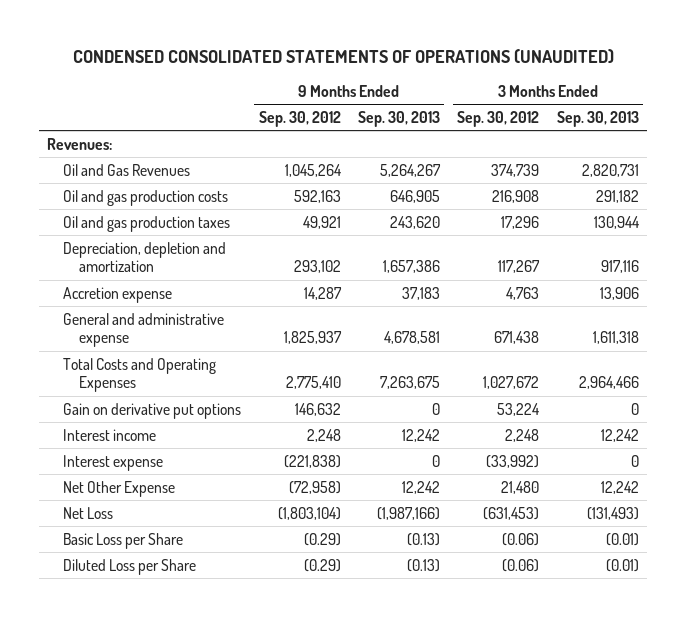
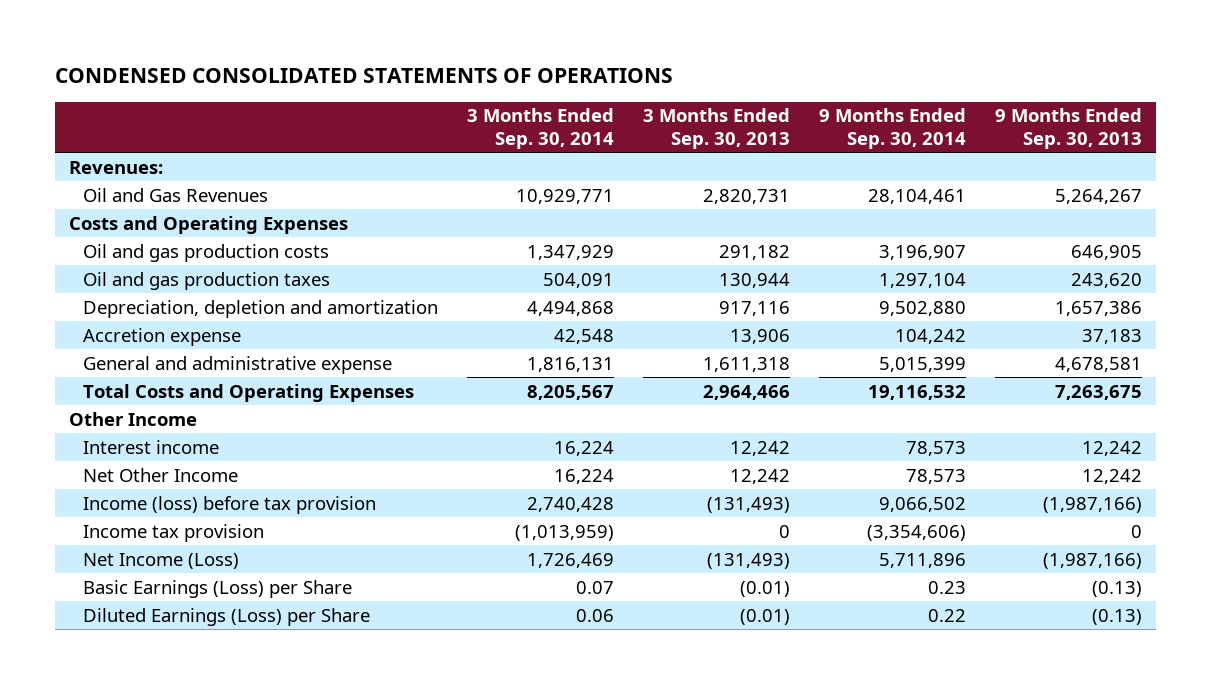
- CONDENSED CONSOLIDATED STATEMENTS OF OPERATIONS (UNAUDITED)
+ CONDENSED CONSOLIDATED STATEMENTS OF OPERATIONS
- | 9 Months Ended Sep. 30, 2012 | 9 Months Ended Sep. 30, 2013 | 3 Months Ended Sep. 30, 2012 | 3 Months Ended Sep. 30, 2013
+ | 3 Months Ended Sep. 30, 2014 | 3 Months Ended Sep. 30, 2013 | 9 Months Ended Sep. 30, 2014 | 9 Months Ended Sep. 30, 2013
+ Costs and Operating Expenses
- Gain on derivative put options | 146,632 | 0 | 53,224 | 0
+ Other Income
- Interest expense | (221,838) | 0 | (33,992) | 0
- Net Other Expense | (72,958) | 12,242 | 21,480 | 12,242
- Net Loss | (1,803,104) | (1,987,166) | (631,453) | (131,493)
- Basic Loss per Share | (0.29) | (0.13) | (0.06) | (0.01)
- Diluted Loss per Share | (0.29) | (0.13) | (0.06) | (0.01)
+ Net Other Income | 16,224 | 12,242 | 78,573 | 12,242
+ Income (loss) before tax provision | 2,740,428 | (131,493) | 9,066,502 | (1,987,166)
+ Income tax provision | (1,013,959) | 0 | (3,354,606) | 0
+ Net Income (Loss) | 1,726,469 | (131,493) | 5,711,896 | (1,987,166)
+ Basic Earnings (Loss) per Share | 0.07 | (0.01) | 0.23 | (0.13)
+ Diluted Earnings (Loss) per Share | 0.06 | (0.01) | 0.22 | (0.13)

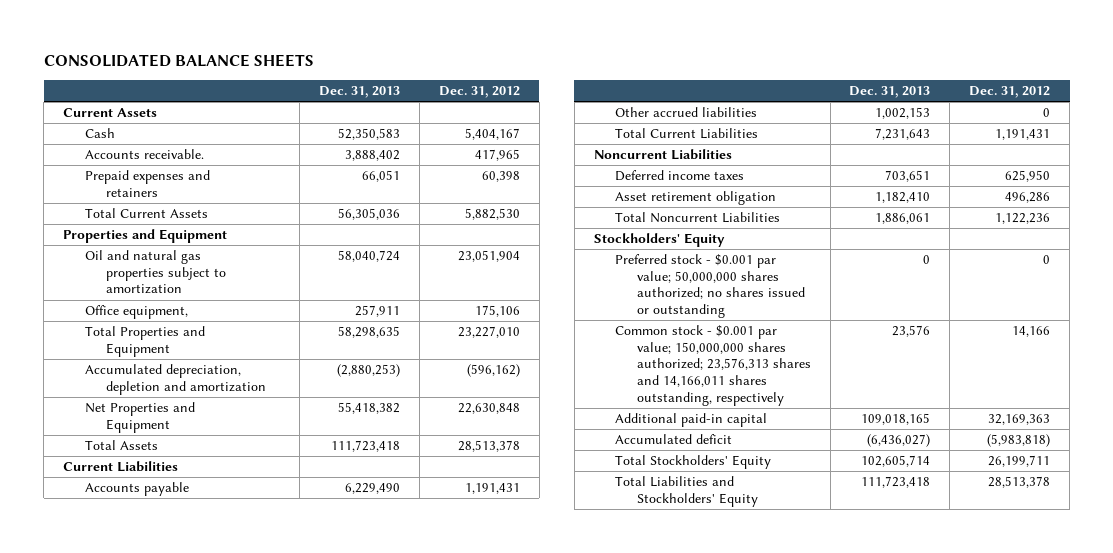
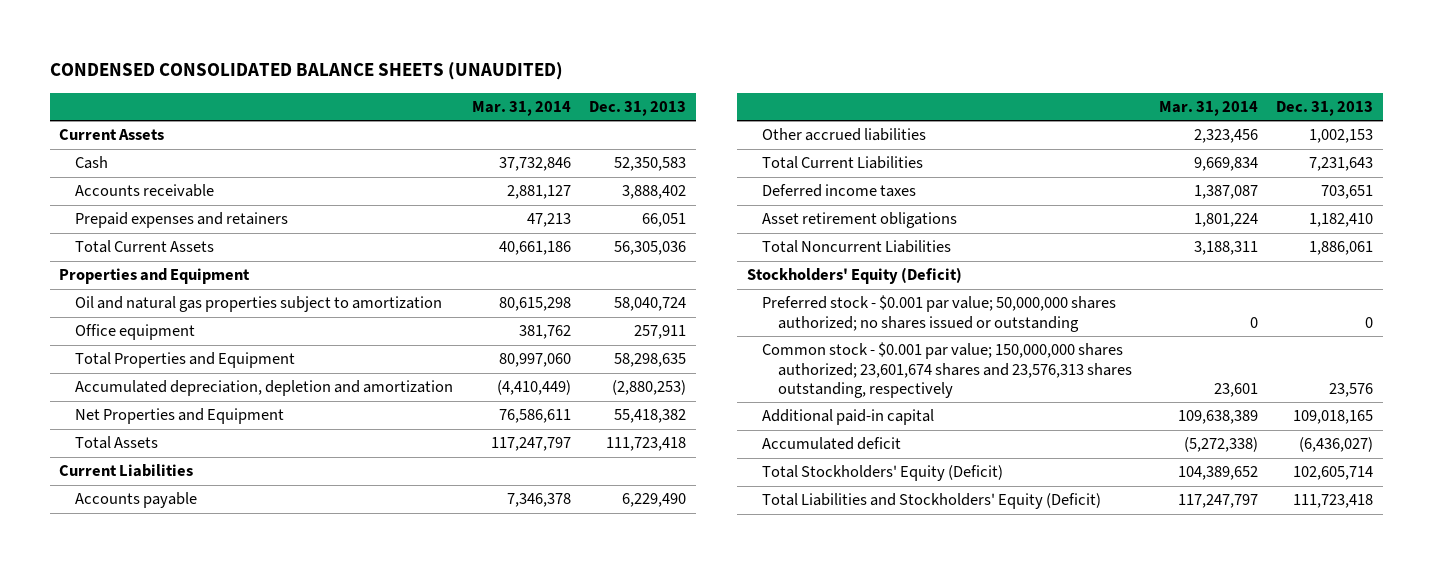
- CONSOLIDATED BALANCE SHEETS
+ CONDENSED CONSOLIDATED BALANCE SHEETS (UNAUDITED)
- | Dec. 31, 2013 | Dec. 31, 2012
+ | Mar. 31, 2014 | Dec. 31, 2013
- Accounts receivable. | 3,888,402 | 417,965
+ Accounts receivable | 2,881,127 | 3,888,402
- Office equipment, | 257,911 | 175,106
+ Office equipment | 381,762 | 257,911
- Noncurrent Liabilities
- Asset retirement obligation | 1,182,410 | 496,286
+ Asset retirement obligations | 1,801,224 | 1,182,410
- Stockholders' Equity
+ Stockholders' Equity (Deficit)
- Common stock - $0.001 par value; 150,000,000 shares authorized; 23,576,313 shares and 14,166,011 shares outstanding, respectively | 23,576 | 14,166
+ Common stock - $0.001 par value; 150,000,000 shares authorized; 23,601,674 shares and 23,576,313 shares outstanding, respectively | 23,601 | 23,576
- Total Stockholders' Equity | 102,605,714 | 26,199,711
- Total Liabilities and Stockholders' Equity | 111,723,418 | 28,513,378
+ Total Stockholders' Equity (Deficit) | 104,389,652 | 102,605,714
+ Total Liabilities and Stockholders' Equity (Deficit) | 117,247,797 | 111,723,418

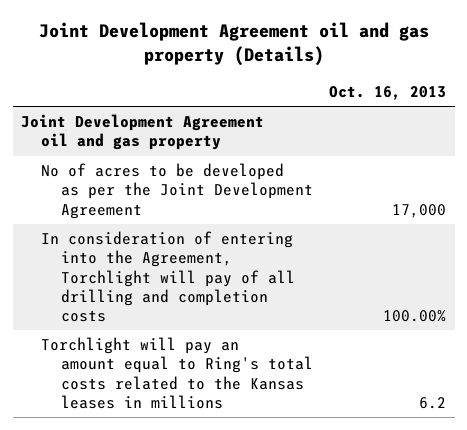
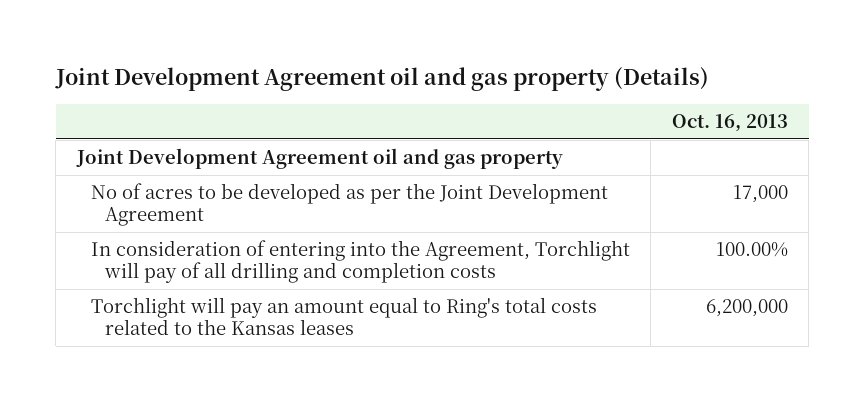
- Torchlight will pay an amount equal to Ring's total costs related to the Kansas leases in millions | 6.2
+ Torchlight will pay an amount equal to Ring's total costs related to the Kansas leases | 6,200,000

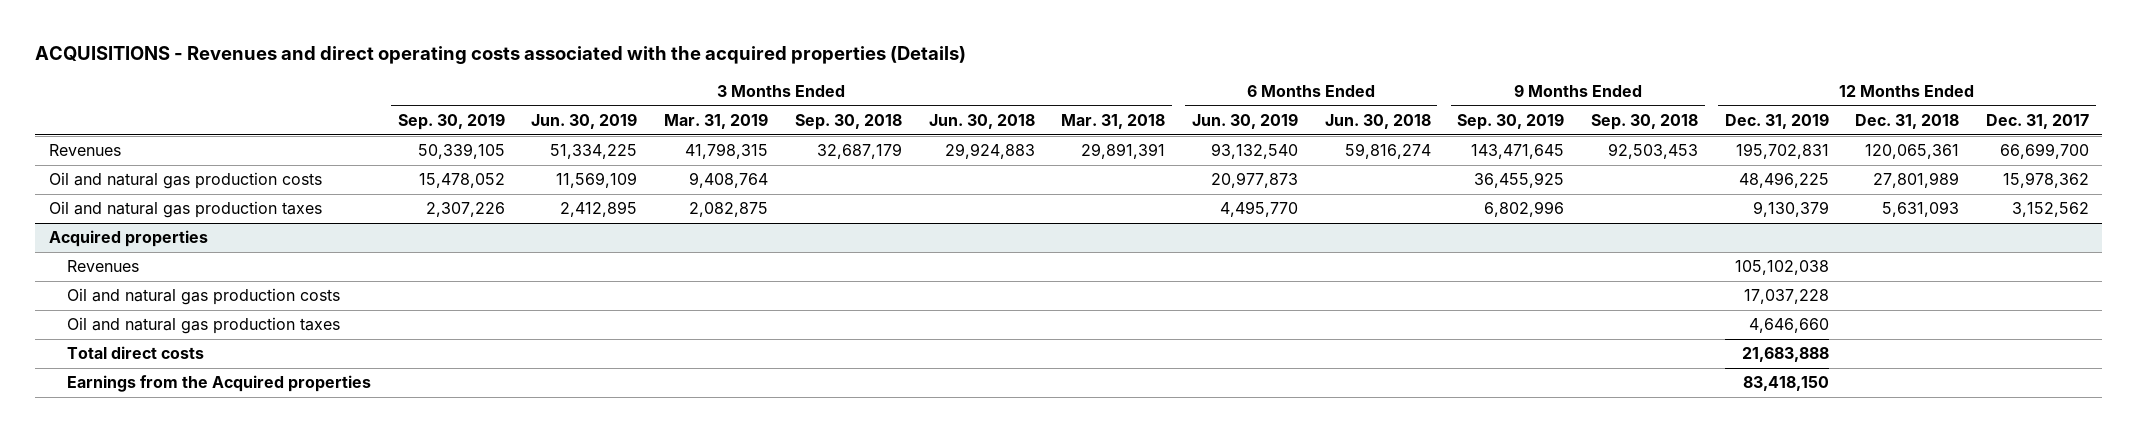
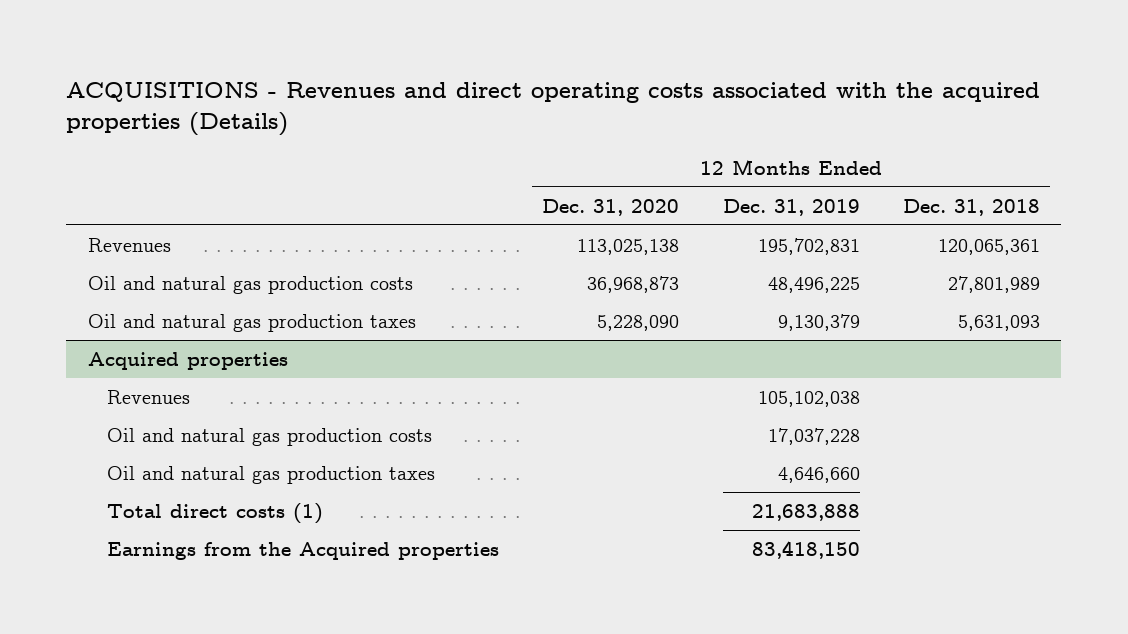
- | 3 Months Ended Sep. 30, 2019 | 3 Months Ended Jun. 30, 2019 | 3 Months Ended Mar. 31, 2019 | 3 Months Ended Sep. 30, 2018 | 3 Months Ended Jun. 30, 2018 | 3 Months Ended Mar. 31, 2018 | 6 Months Ended Jun. 30, 2019 | 6 Months Ended Jun. 30, 2018 | 9 Months Ended Sep. 30, 2019 | 9 Months Ended Sep. 30, 2018 | 12 Months Ended Dec. 31, 2019 | 12 Months Ended Dec. 31, 2018 | 12 Months Ended Dec. 31, 2017
+ | 12 Months Ended Dec. 31, 2020 | 12 Months Ended Dec. 31, 2019 | 12 Months Ended Dec. 31, 2018
@ Acquired properties
- Total direct costs | | | | | | | | | | | 21,683,888 | |
+ Total direct costs (1) | | 21,683,888 |

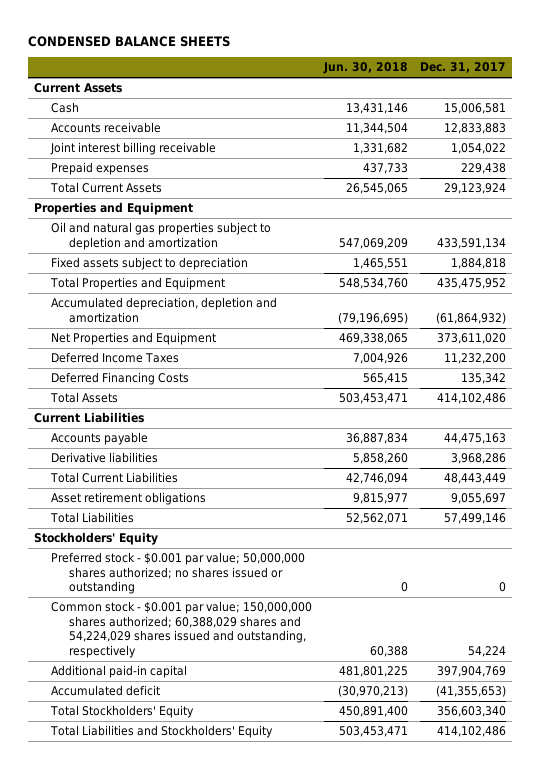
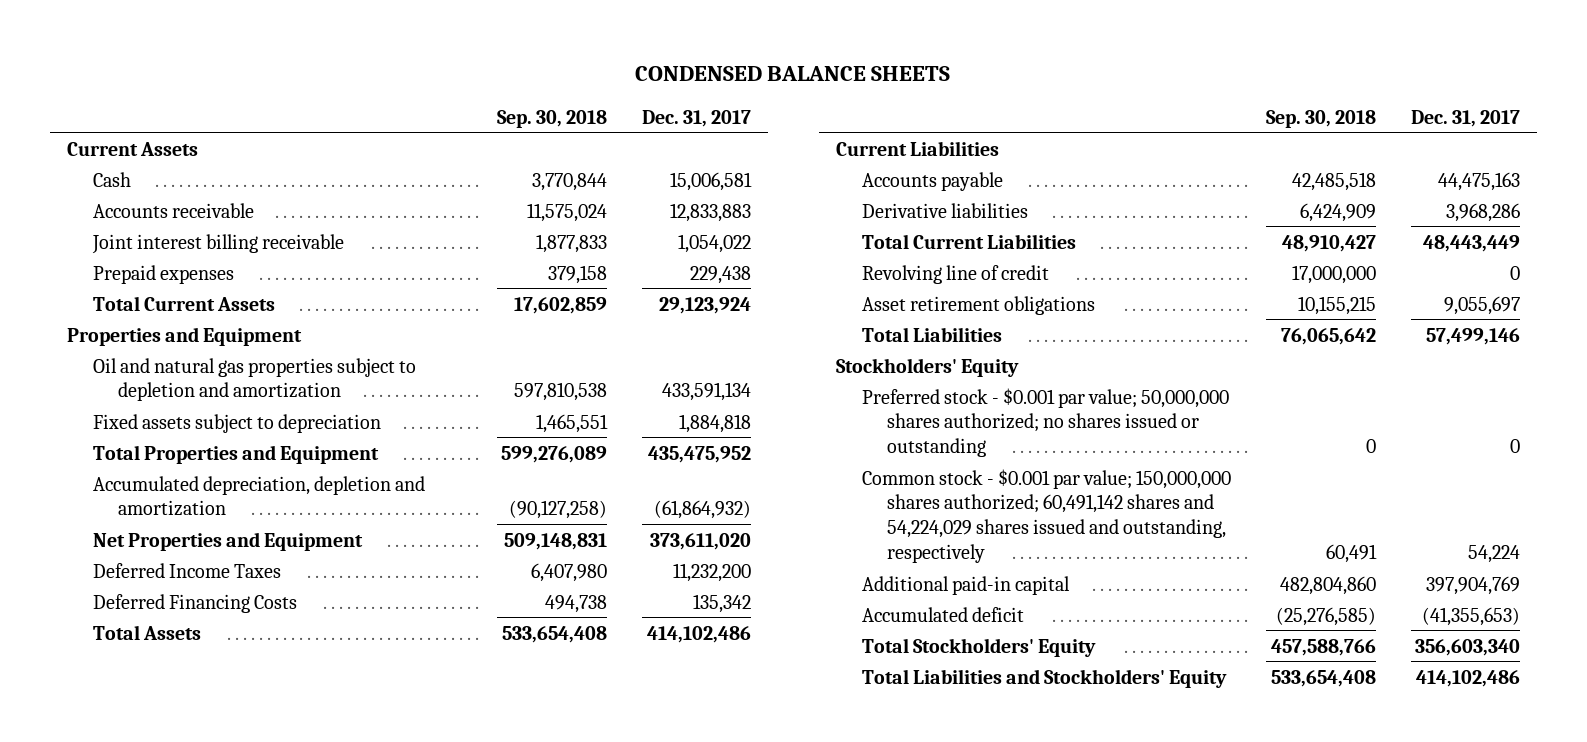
- | Jun. 30, 2018 | Dec. 31, 2017
+ | Sep. 30, 2018 | Dec. 31, 2017
+ Revolving line of credit | 17,000,000 | 0
- Common stock - $0.001 par value; 150,000,000 shares authorized; 60,388,029 shares and 54,224,029 shares issued and outstanding, respectively | 60,388 | 54,224
+ Common stock - $0.001 par value; 150,000,000 shares authorized; 60,491,142 shares and 54,224,029 shares issued and outstanding, respectively | 60,491 | 54,224

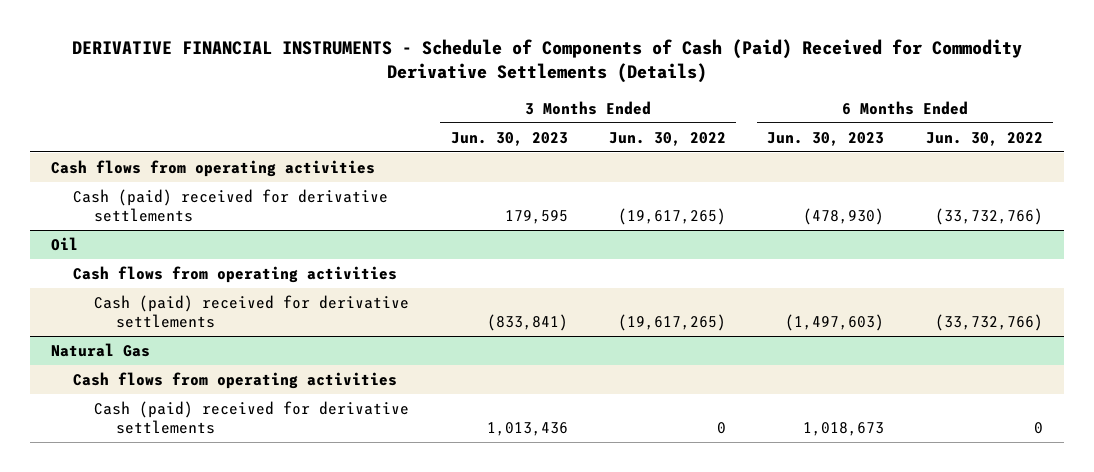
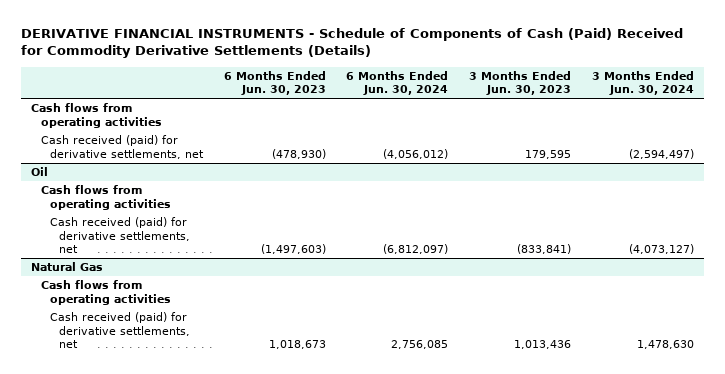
- | 3 Months Ended Jun. 30, 2023 | 3 Months Ended Jun. 30, 2022 | 6 Months Ended Jun. 30, 2023 | 6 Months Ended Jun. 30, 2022
+ | 6 Months Ended Jun. 30, 2023 | 6 Months Ended Jun. 30, 2024 | 3 Months Ended Jun. 30, 2023 | 3 Months Ended Jun. 30, 2024
- Cash (paid) received for derivative settlements | 179,595 | (19,617,265) | (478,930) | (33,732,766)
+ Cash received (paid) for derivative settlements, net | (478,930) | (4,056,012) | 179,595 | (2,594,497)
@ Oil
- Cash (paid) received for derivative settlements | (833,841) | (19,617,265) | (1,497,603) | (33,732,766)
+ Cash received (paid) for derivative settlements, net | (1,497,603) | (6,812,097) | (833,841) | (4,073,127)
@ Natural Gas
- Cash (paid) received for derivative settlements | 1,013,436 | 0 | 1,018,673 | 0
+ Cash received (paid) for derivative settlements, net | 1,018,673 | 2,756,085 | 1,013,436 | 1,478,630

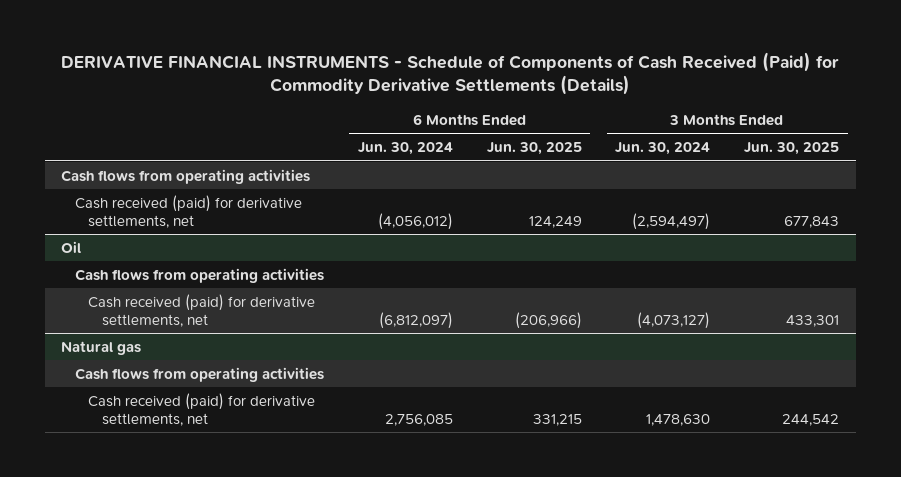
- DERIVATIVE FINANCIAL INSTRUMENTS - Schedule of Components of Cash (Paid) Received for Commodity Derivative Settlements (Details)
+ DERIVATIVE FINANCIAL INSTRUMENTS - Schedule of Components of Cash Received (Paid) for Commodity Derivative Settlements (Details)
- | 6 Months Ended Jun. 30, 2023 | 6 Months Ended Jun. 30, 2024 | 3 Months Ended Jun. 30, 2023 | 3 Months Ended Jun. 30, 2024
+ | 6 Months Ended Jun. 30, 2024 | 6 Months Ended Jun. 30, 2025 | 3 Months Ended Jun. 30, 2024 | 3 Months Ended Jun. 30, 2025
- Natural Gas
+ Natural gas

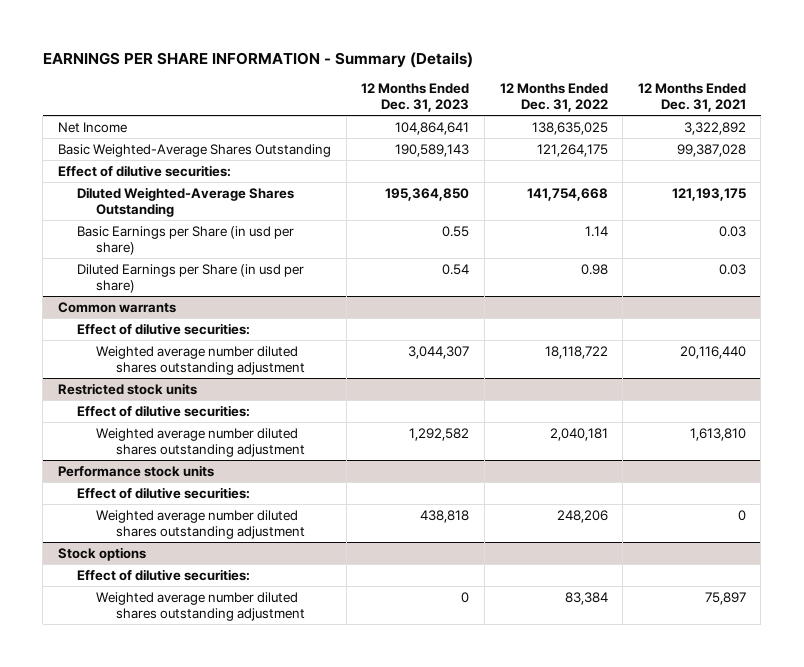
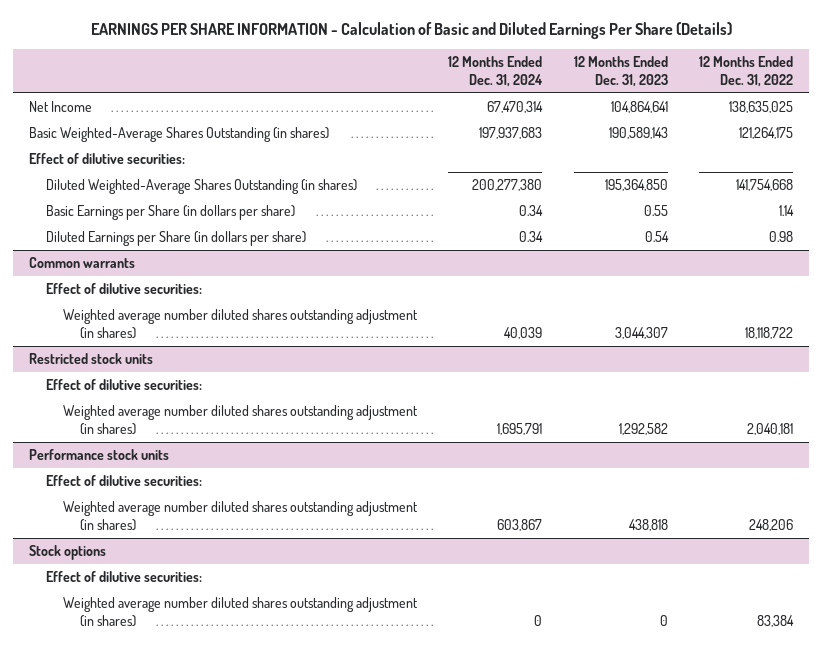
- EARNINGS PER SHARE INFORMATION - Summary (Details)
+ EARNINGS PER SHARE INFORMATION - Calculation of Basic and Diluted Earnings Per Share (Details)
- | 12 Months Ended Dec. 31, 2023 | 12 Months Ended Dec. 31, 2022 | 12 Months Ended Dec. 31, 2021
+ | 12 Months Ended Dec. 31, 2024 | 12 Months Ended Dec. 31, 2023 | 12 Months Ended Dec. 31, 2022
- Basic Weighted-Average Shares Outstanding | 190,589,143 | 121,264,175 | 99,387,028
+ Basic Weighted-Average Shares Outstanding (in shares) | 197,937,683 | 190,589,143 | 121,264,175
- Diluted Weighted-Average Shares Outstanding | 195,364,850 | 141,754,668 | 121,193,175
- Basic Earnings per Share (in usd per share) | 0.55 | 1.14 | 0.03
- Diluted Earnings per Share (in usd per share) | 0.54 | 0.98 | 0.03
+ Diluted Weighted-Average Shares Outstanding (in shares) | 200,277,380 | 195,364,850 | 141,754,668
+ Basic Earnings per Share (in dollars per share) | 0.34 | 0.55 | 1.14
+ Diluted Earnings per Share (in dollars per share) | 0.34 | 0.54 | 0.98
@ Common warrants
- Weighted average number diluted shares outstanding adjustment | 3,044,307 | 18,118,722 | 20,116,440
+ Weighted average number diluted shares outstanding adjustment (in shares) | 40,039 | 3,044,307 | 18,118,722
@ Restricted stock units
- Weighted average number diluted shares outstanding adjustment | 1,292,582 | 2,040,181 | 1,613,810
+ Weighted average number diluted shares outstanding adjustment (in shares) | 1,695,791 | 1,292,582 | 2,040,181
@ Performance stock units
- Weighted average number diluted shares outstanding adjustment | 438,818 | 248,206 | 0
+ Weighted average number diluted shares outstanding adjustment (in shares) | 603,867 | 438,818 | 248,206
@ Stock options
- Weighted average number diluted shares outstanding adjustment | 0 | 83,384 | 75,897
+ Weighted average number diluted shares outstanding adjustment (in shares) | 0 | 0 | 83,384

